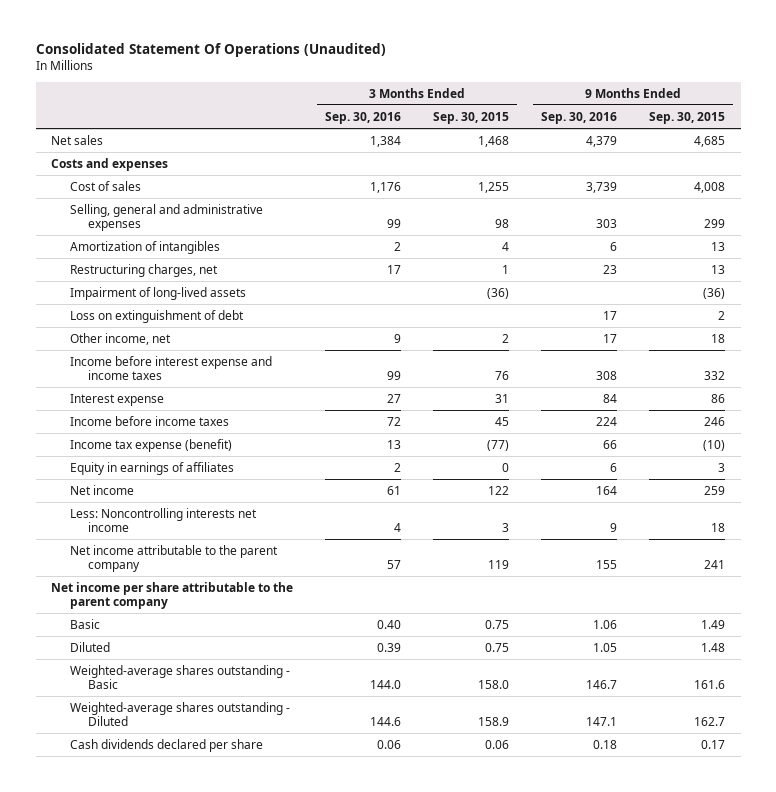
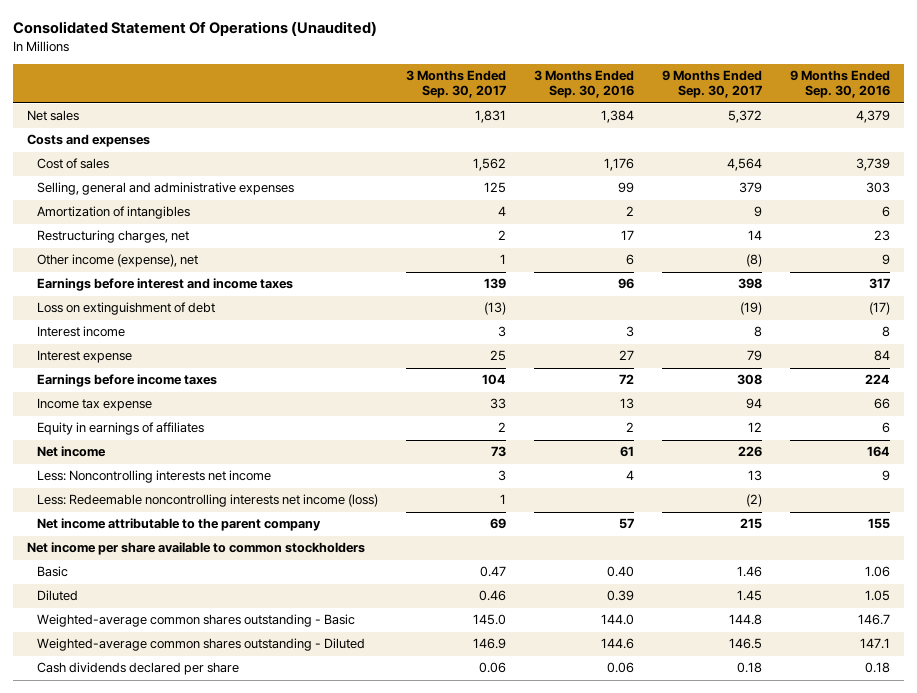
- | 3 Months Ended Sep. 30, 2016 | 3 Months Ended Sep. 30, 2015 | 9 Months Ended Sep. 30, 2016 | 9 Months Ended Sep. 30, 2015
+ | 3 Months Ended Sep. 30, 2017 | 3 Months Ended Sep. 30, 2016 | 9 Months Ended Sep. 30, 2017 | 9 Months Ended Sep. 30, 2016
- Impairment of long-lived assets | | (36) | | (36)
- Loss on extinguishment of debt | | | 17 | 2
- Other income, net | 9 | 2 | 17 | 18
- Income before interest expense and income taxes | 99 | 76 | 308 | 332
+ Other income (expense), net | 1 | 6 | (8) | 9
+ Earnings before interest and income taxes | 139 | 96 | 398 | 317
+ Loss on extinguishment of debt | (13) | | (19) | (17)
+ Interest income | 3 | 3 | 8 | 8
- Income before income taxes | 72 | 45 | 224 | 246
- Income tax expense (benefit) | 13 | (77) | 66 | (10)
+ Earnings before income taxes | 104 | 72 | 308 | 224
+ Income tax expense | 33 | 13 | 94 | 66
+ Less: Redeemable noncontrolling interests net income (loss) | 1 | | (2) |
- Net income per share attributable to the parent company
+ Net income per share available to common stockholders
- Weighted-average shares outstanding - Basic | 144.0 | 158.0 | 146.7 | 161.6
- Weighted-average shares outstanding - Diluted | 144.6 | 158.9 | 147.1 | 162.7
+ Weighted-average common shares outstanding - Basic | 145.0 | 144.0 | 144.8 | 146.7
+ Weighted-average common shares outstanding - Diluted | 146.9 | 144.6 | 146.5 | 147.1

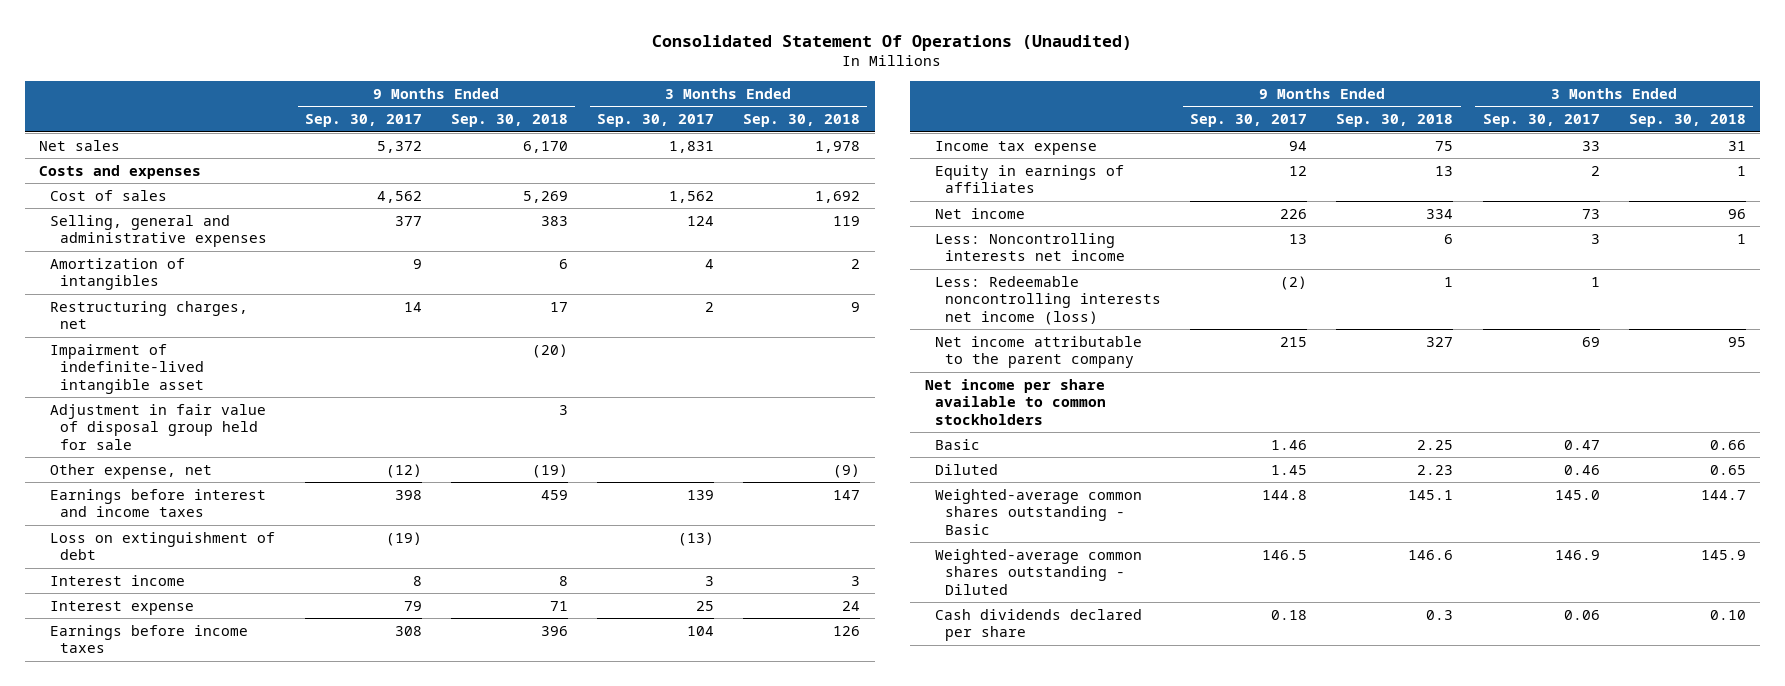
- | 3 Months Ended Sep. 30, 2017 | 3 Months Ended Sep. 30, 2016 | 9 Months Ended Sep. 30, 2017 | 9 Months Ended Sep. 30, 2016
+ | 9 Months Ended Sep. 30, 2017 | 9 Months Ended Sep. 30, 2018 | 3 Months Ended Sep. 30, 2017 | 3 Months Ended Sep. 30, 2018
- Cost of sales | 1,562 | 1,176 | 4,564 | 3,739
- Selling, general and administrative expenses | 125 | 99 | 379 | 303
+ Cost of sales | 4,562 | 5,269 | 1,562 | 1,692
+ Selling, general and administrative expenses | 377 | 383 | 124 | 119
- Other income (expense), net | 1 | 6 | (8) | 9
+ Impairment of indefinite-lived intangible asset | | (20) | |
+ Adjustment in fair value of disposal group held for sale | | 3 | |
+ Other expense, net | (12) | (19) | | (9)

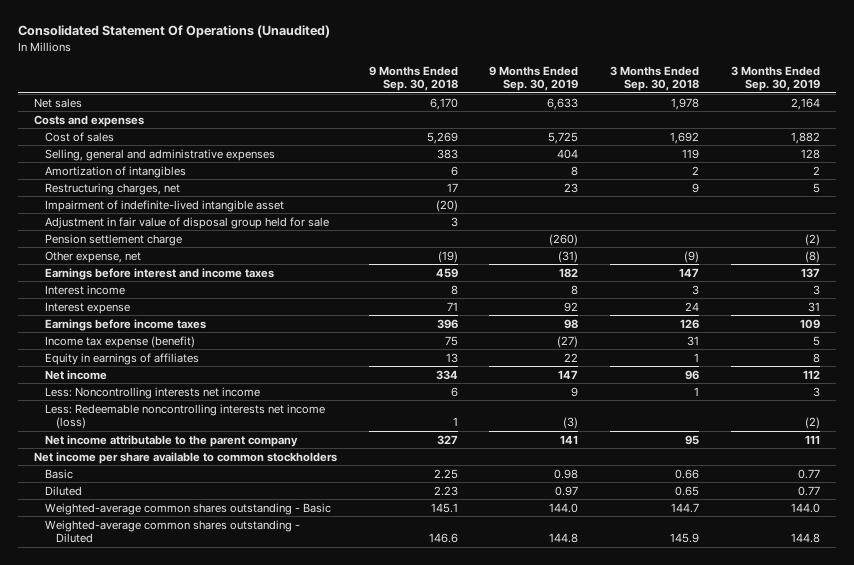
- | 9 Months Ended Sep. 30, 2017 | 9 Months Ended Sep. 30, 2018 | 3 Months Ended Sep. 30, 2017 | 3 Months Ended Sep. 30, 2018
+ | 9 Months Ended Sep. 30, 2018 | 9 Months Ended Sep. 30, 2019 | 3 Months Ended Sep. 30, 2018 | 3 Months Ended Sep. 30, 2019
+ Pension settlement charge | | (260) | | (2)
- Loss on extinguishment of debt | (19) | | (13) |
- Income tax expense | 94 | 75 | 33 | 31
+ Income tax expense (benefit) | 75 | (27) | 31 | 5
- Cash dividends declared per share | 0.18 | 0.3 | 0.06 | 0.10

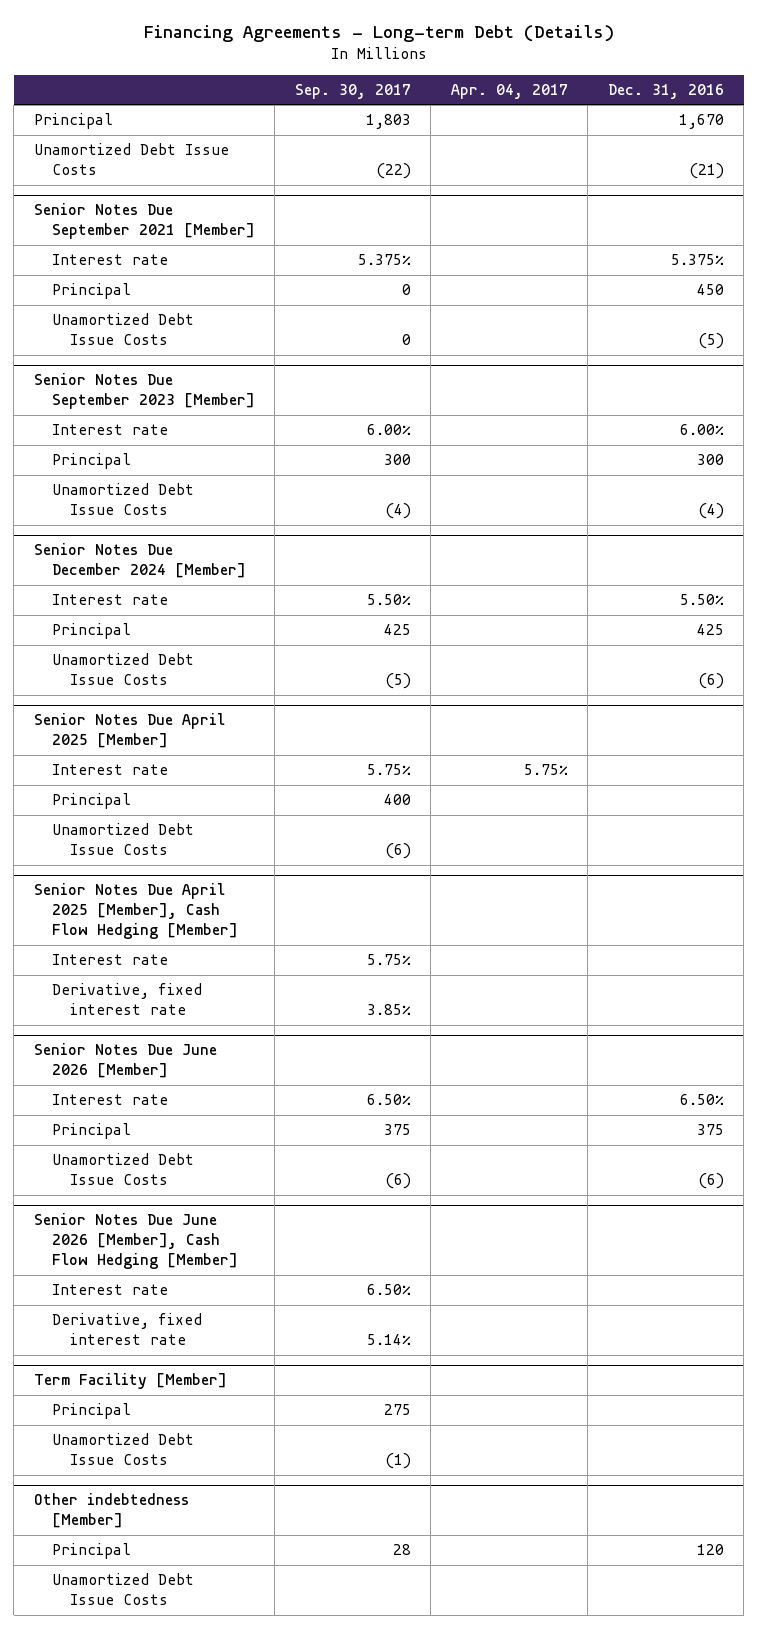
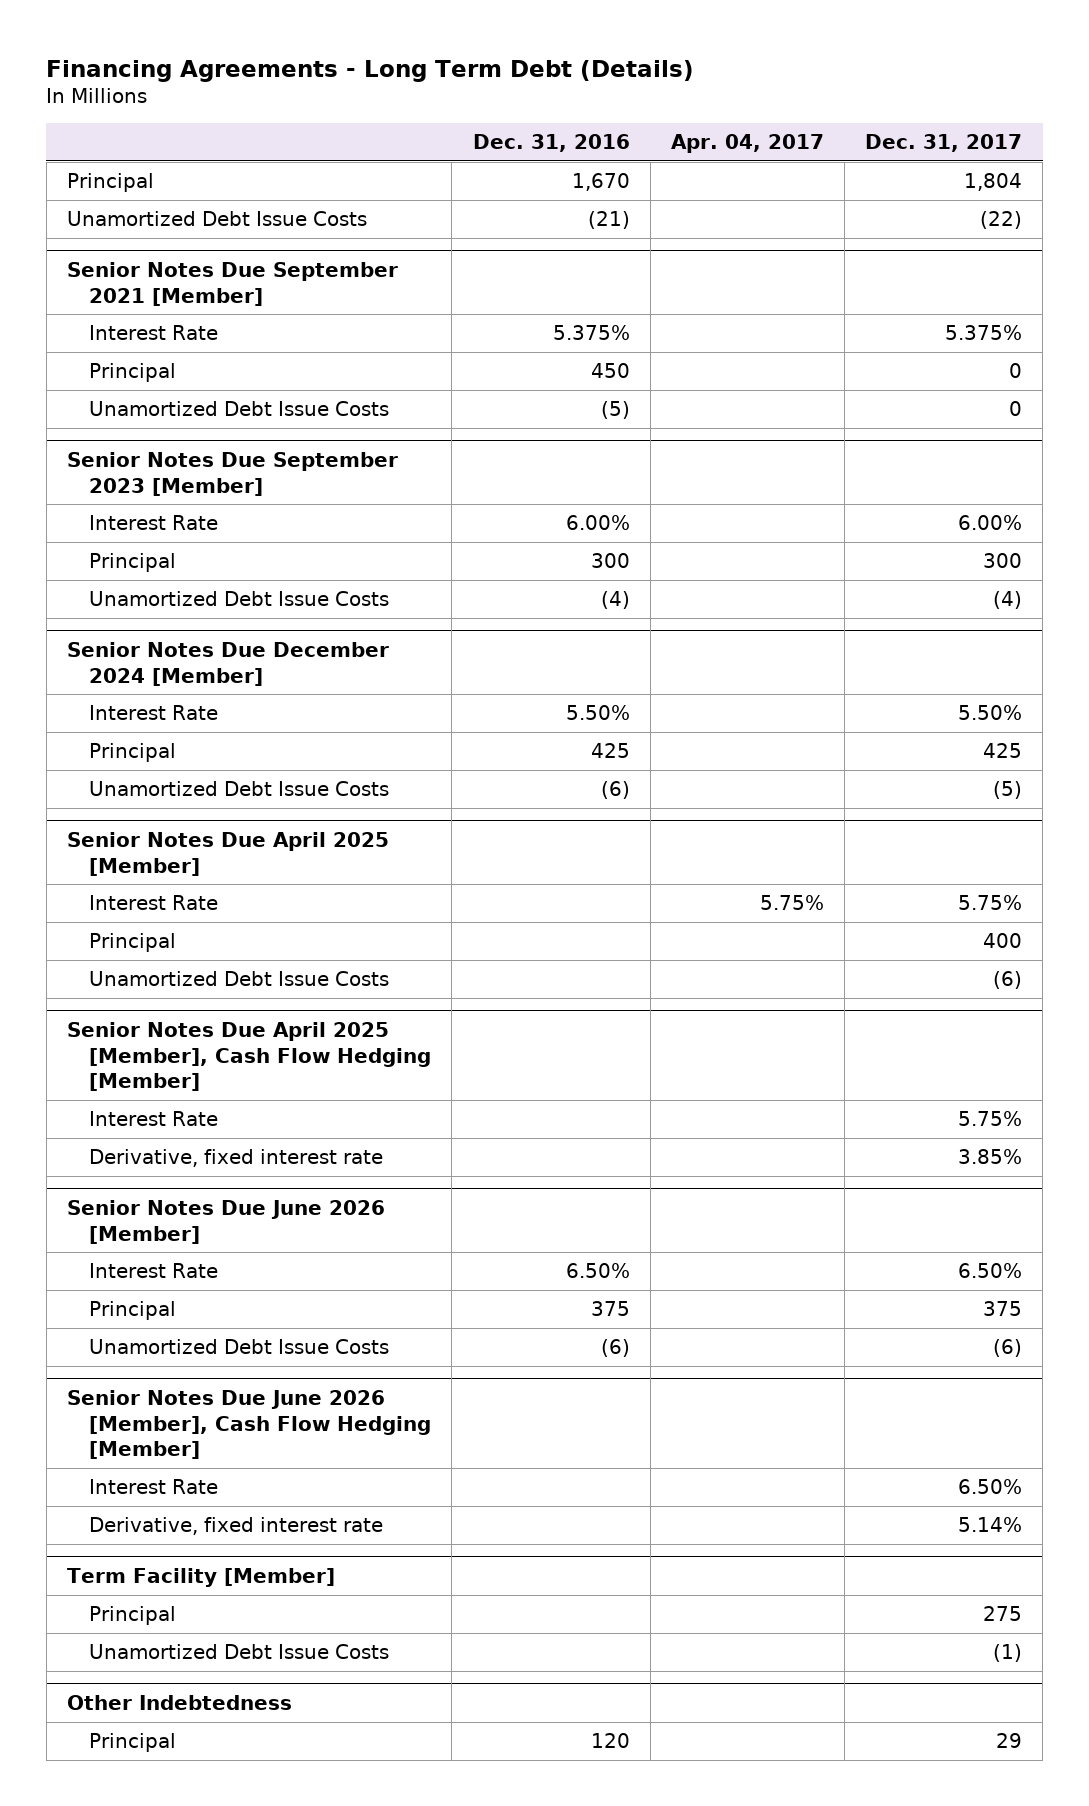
- Financing Agreements - Long-term Debt (Details)
+ Financing Agreements - Long Term Debt (Details)
- | Sep. 30, 2017 | Apr. 04, 2017 | Dec. 31, 2016
+ | Dec. 31, 2016 | Apr. 04, 2017 | Dec. 31, 2017
@ Senior Notes Due September 2021 [Member]
- Interest rate | 5.375% | | 5.375%
+ Interest Rate | 5.375% | | 5.375%
@ Senior Notes Due September 2023 [Member]
- Interest rate | 6.00% | | 6.00%
+ Interest Rate | 6.00% | | 6.00%
@ Senior Notes Due December 2024 [Member]
- Interest rate | 5.50% | | 5.50%
+ Interest Rate | 5.50% | | 5.50%
@ Senior Notes Due April 2025 [Member]
- Interest rate | 5.75% | 5.75% |
+ Interest Rate | | 5.75% | 5.75%
@ Senior Notes Due April 2025 [Member], Cash Flow Hedging [Member]
- Interest rate | 5.75% | |
+ Interest Rate | | | 5.75%
@ Senior Notes Due June 2026 [Member]
- Interest rate | 6.50% | | 6.50%
+ Interest Rate | 6.50% | | 6.50%
@ Senior Notes Due June 2026 [Member], Cash Flow Hedging [Member]
- Interest rate | 6.50% | |
+ Interest Rate | | | 6.50%
- Other indebtedness [Member]
+ Other Indebtedness
- Unamortized Debt Issue Costs

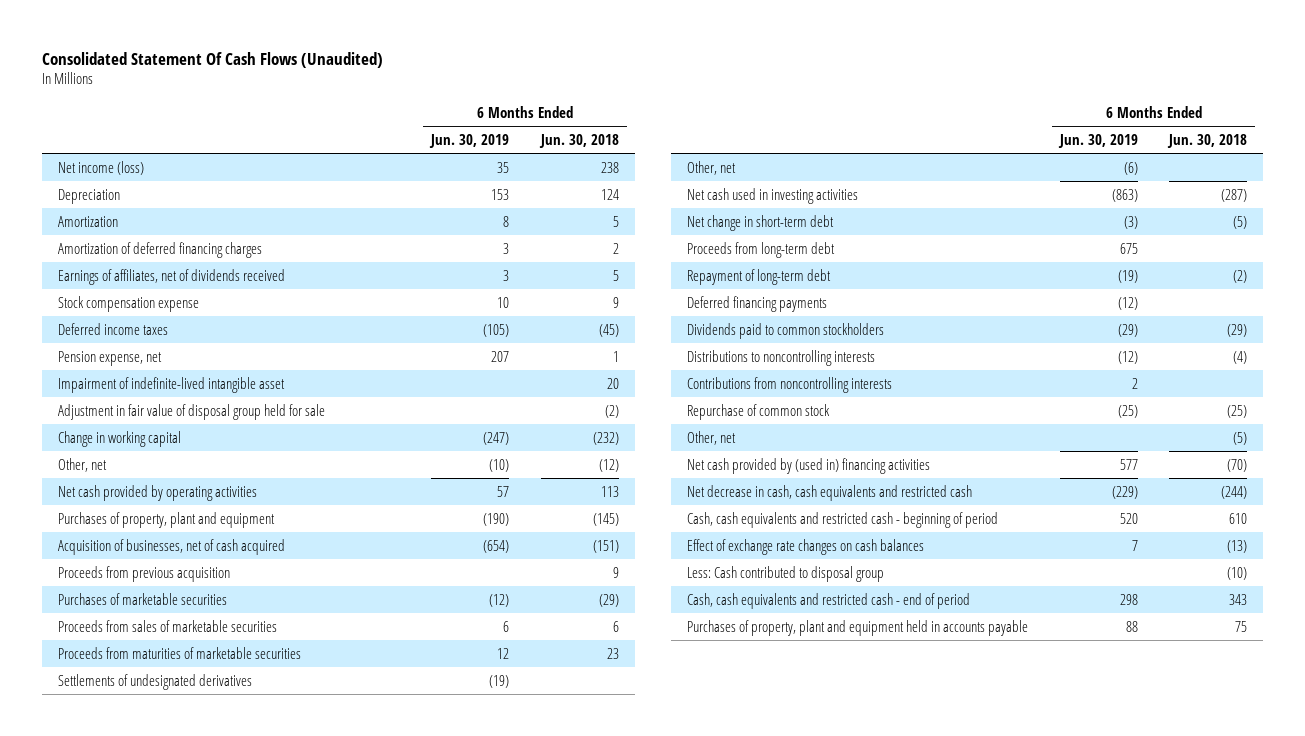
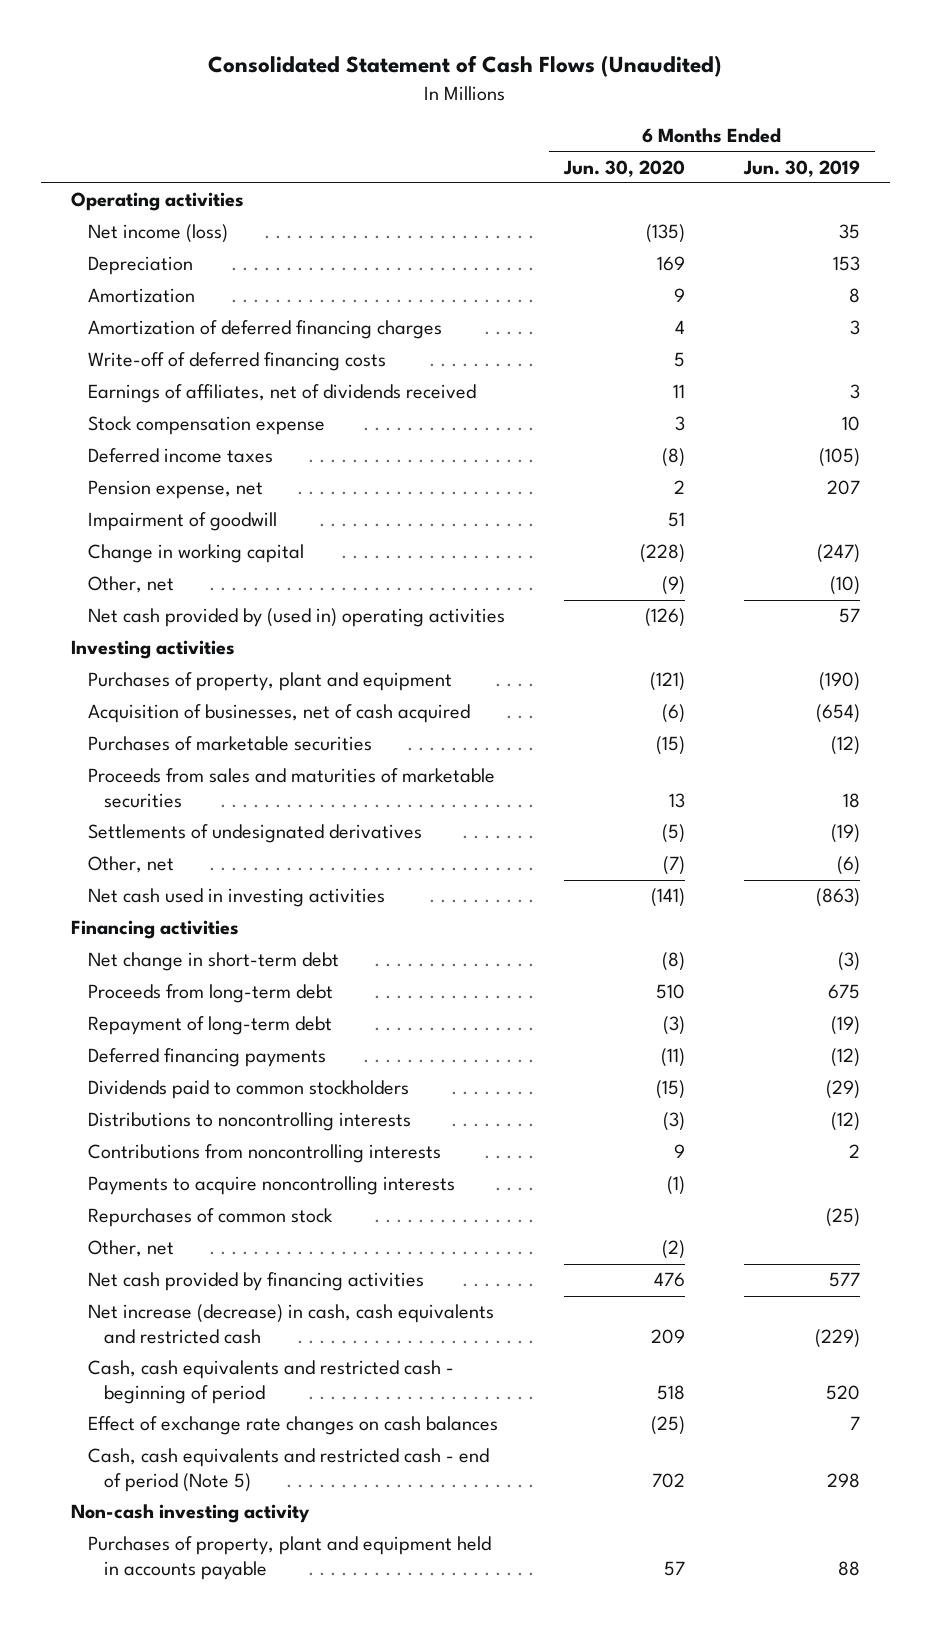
- Consolidated Statement Of Cash Flows (Unaudited)
+ Consolidated Statement of Cash Flows (Unaudited)
- | 6 Months Ended Jun. 30, 2019 | 6 Months Ended Jun. 30, 2018
+ | 6 Months Ended Jun. 30, 2020 | 6 Months Ended Jun. 30, 2019
+ Operating activities
+ Write-off of deferred financing costs | 5 |
- Impairment of indefinite-lived intangible asset | | 20
- Adjustment in fair value of disposal group held for sale | | (2)
+ Impairment of goodwill | 51 |
- Net cash provided by operating activities | 57 | 113
+ Net cash provided by (used in) operating activities | (126) | 57
+ Investing activities
- Proceeds from previous acquisition | | 9
- Proceeds from sales of marketable securities | 6 | 6
- Proceeds from maturities of marketable securities | 12 | 23
+ Proceeds from sales and maturities of marketable securities | 13 | 18
+ Financing activities
- Repurchase of common stock | (25) | (25)
+ Payments to acquire noncontrolling interests | (1) |
+ Repurchases of common stock | | (25)
- Net cash provided by (used in) financing activities | 577 | (70)
- Net decrease in cash, cash equivalents and restricted cash | (229) | (244)
+ Net cash provided by financing activities | 476 | 577
+ Net increase (decrease) in cash, cash equivalents and restricted cash | 209 | (229)
- Less: Cash contributed to disposal group | | (10)
- Cash, cash equivalents and restricted cash - end of period | 298 | 343
+ Cash, cash equivalents and restricted cash - end of period (Note 5) | 702 | 298
+ Non-cash investing activity

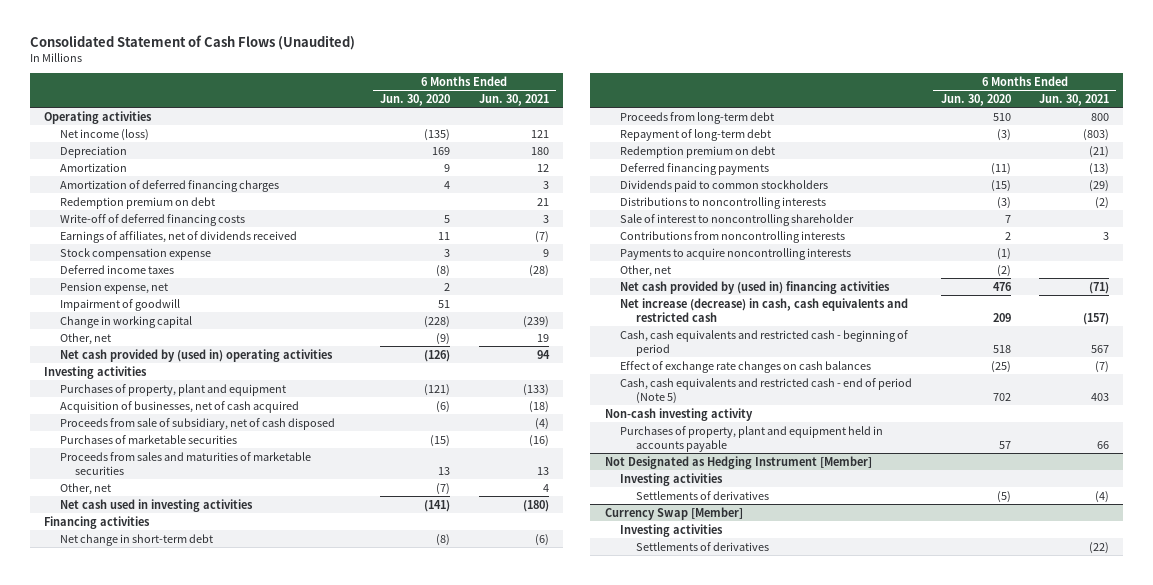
- | 6 Months Ended Jun. 30, 2020 | 6 Months Ended Jun. 30, 2019
+ | 6 Months Ended Jun. 30, 2020 | 6 Months Ended Jun. 30, 2021
+ Redemption premium on debt | | 21
+ Proceeds from sale of subsidiary, net of cash disposed | | (4)
- Settlements of undesignated derivatives | (5) | (19)
+ Redemption premium on debt | | (21)
- Contributions from noncontrolling interests | 9 | 2
+ Sale of interest to noncontrolling shareholder | 7 |
+ Contributions from noncontrolling interests | 2 | 3
- Repurchases of common stock | | (25)
- Net cash provided by financing activities | 476 | 577
+ Net cash provided by (used in) financing activities | 476 | (71)
+ Not Designated as Hedging Instrument [Member]
+ Investing activities
+ Settlements of derivatives | (5) | (4)
+ Currency Swap [Member]
+ Investing activities
+ Settlements of derivatives | | (22)

